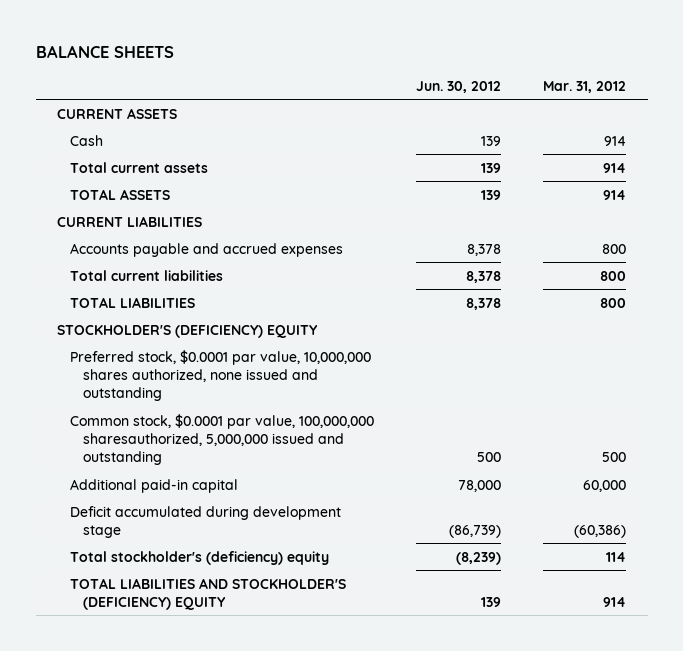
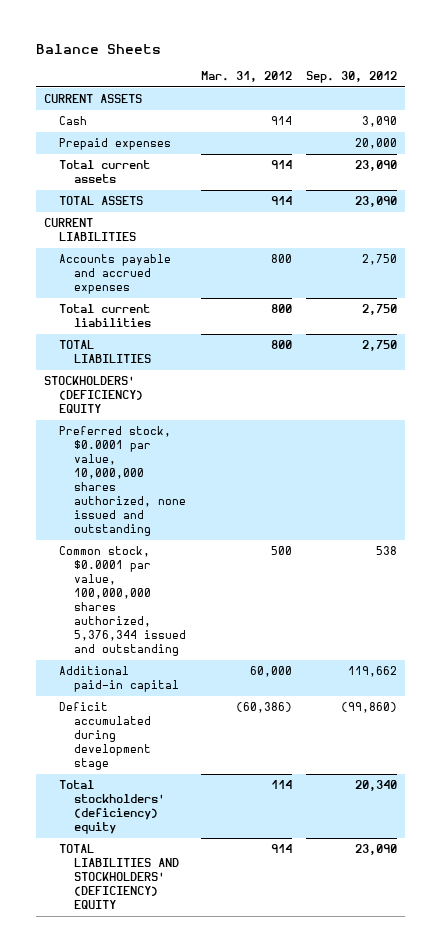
- BALANCE SHEETS
+ Balance Sheets
- | Jun. 30, 2012 | Mar. 31, 2012
+ | Mar. 31, 2012 | Sep. 30, 2012
+ Prepaid expenses | | 20,000
- STOCKHOLDER'S (DEFICIENCY) EQUITY
+ STOCKHOLDERS' (DEFICIENCY) EQUITY
- Common stock, $0.0001 par value, 100,000,000 sharesauthorized, 5,000,000 issued and outstanding | 500 | 500
+ Common stock, $0.0001 par value, 100,000,000 shares authorized, 5,376,344 issued and outstanding | 500 | 538
- Total stockholder's (deficiency) equity | (8,239) | 114
- TOTAL LIABILITIES AND STOCKHOLDER'S (DEFICIENCY) EQUITY | 139 | 914
+ Total stockholders' (deficiency) equity | 114 | 20,340
+ TOTAL LIABILITIES AND STOCKHOLDERS' (DEFICIENCY) EQUITY | 914 | 23,090

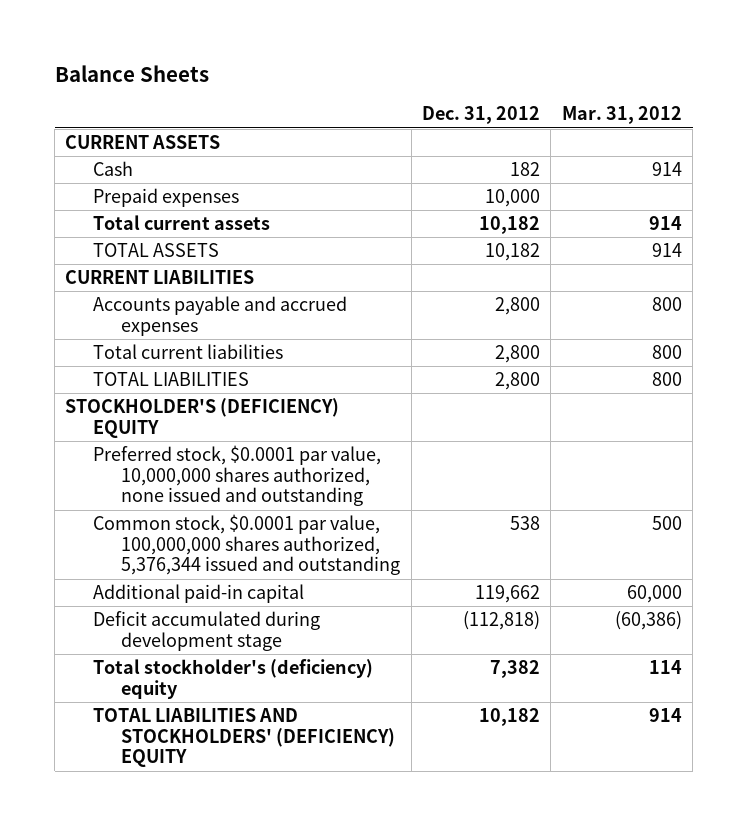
- | Mar. 31, 2012 | Sep. 30, 2012
+ | Dec. 31, 2012 | Mar. 31, 2012
- STOCKHOLDERS' (DEFICIENCY) EQUITY
+ STOCKHOLDER'S (DEFICIENCY) EQUITY
- Total stockholders' (deficiency) equity | 114 | 20,340
+ Total stockholder's (deficiency) equity | 7,382 | 114

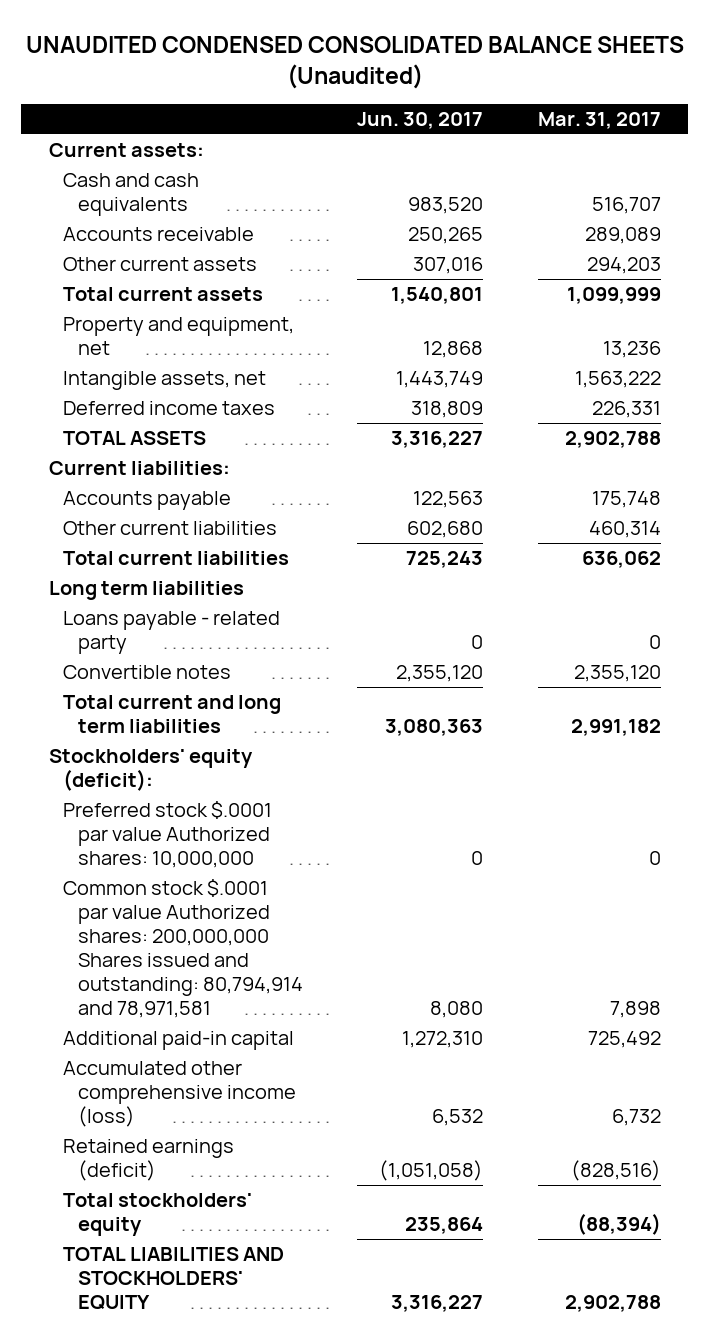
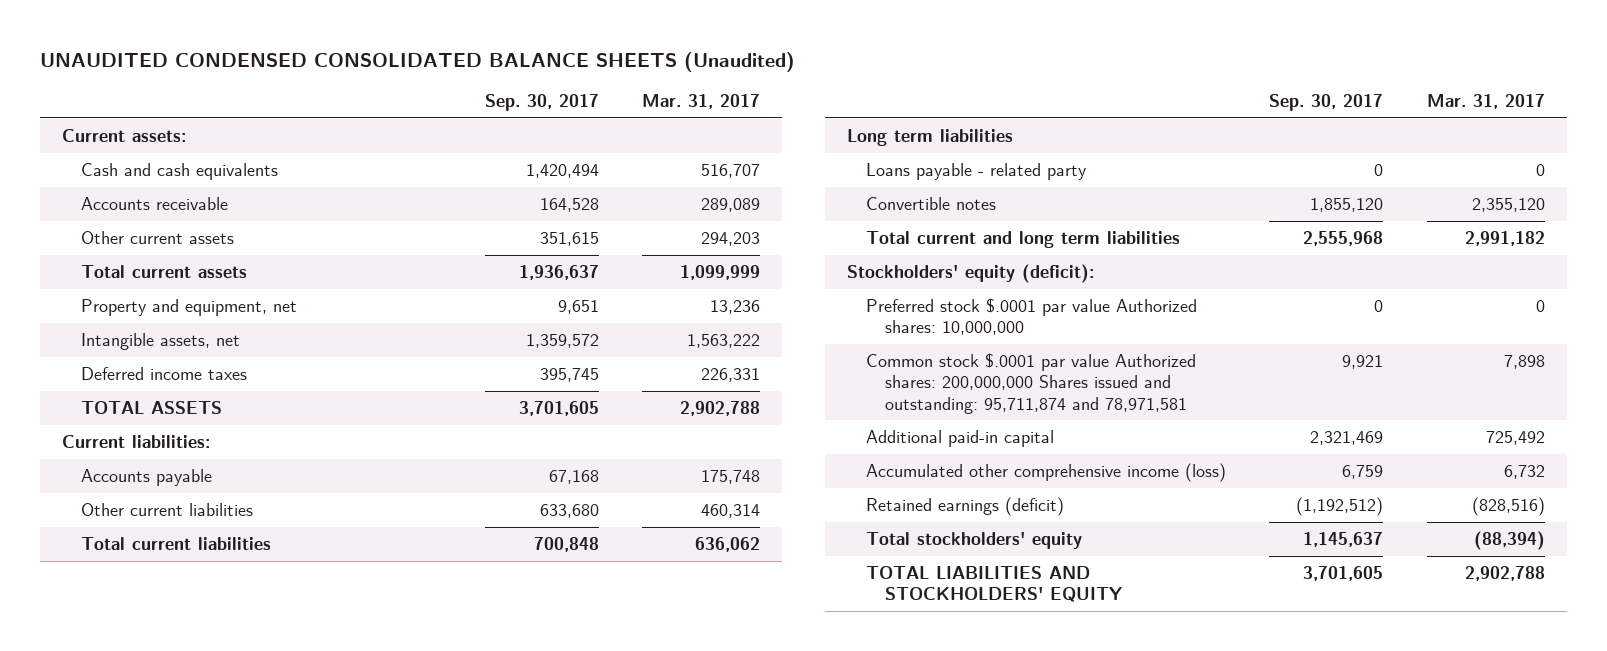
- | Jun. 30, 2017 | Mar. 31, 2017
+ | Sep. 30, 2017 | Mar. 31, 2017
- Common stock $.0001 par value Authorized shares: 200,000,000 Shares issued and outstanding: 80,794,914 and 78,971,581 | 8,080 | 7,898
+ Common stock $.0001 par value Authorized shares: 200,000,000 Shares issued and outstanding: 95,711,874 and 78,971,581 | 9,921 | 7,898

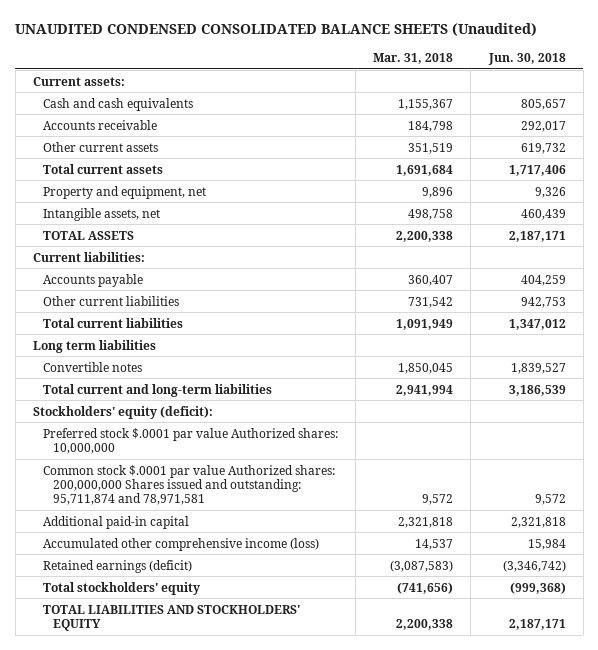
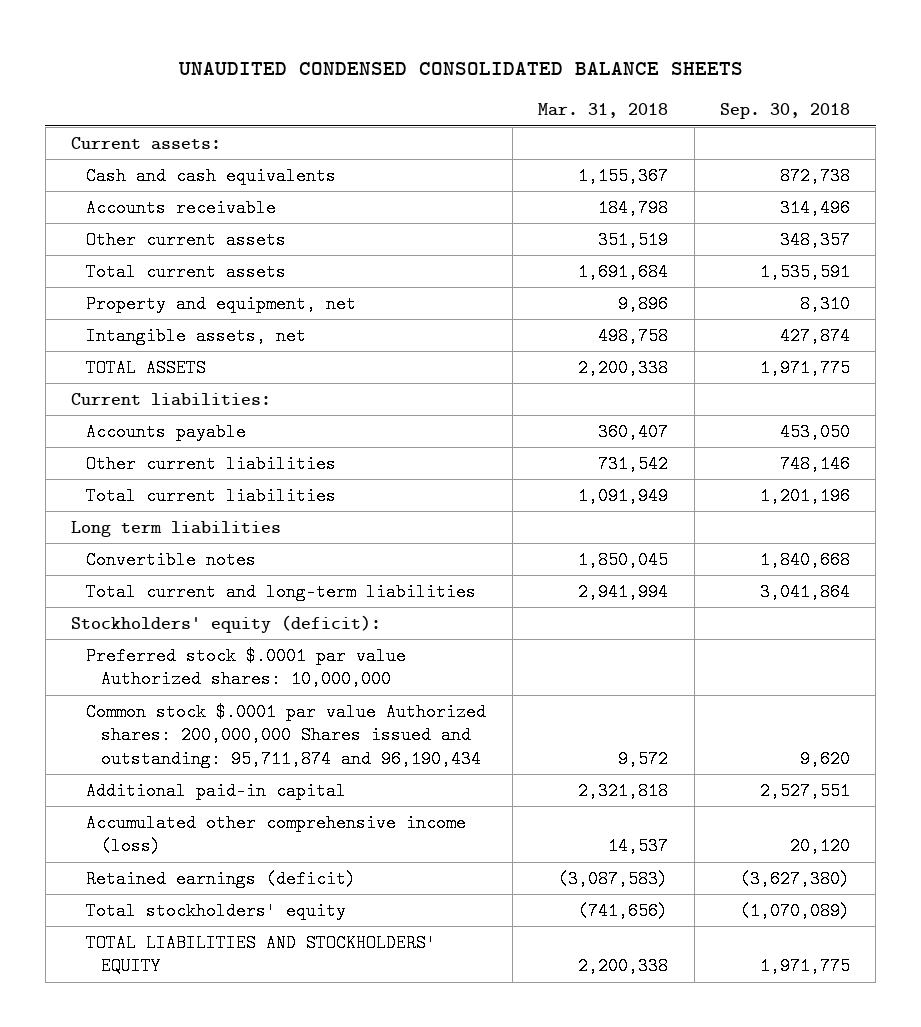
- UNAUDITED CONDENSED CONSOLIDATED BALANCE SHEETS (Unaudited)
+ UNAUDITED CONDENSED CONSOLIDATED BALANCE SHEETS
- | Mar. 31, 2018 | Jun. 30, 2018
+ | Mar. 31, 2018 | Sep. 30, 2018
- Common stock $.0001 par value Authorized shares: 200,000,000 Shares issued and outstanding: 95,711,874 and 78,971,581 | 9,572 | 9,572
+ Common stock $.0001 par value Authorized shares: 200,000,000 Shares issued and outstanding: 95,711,874 and 96,190,434 | 9,572 | 9,620

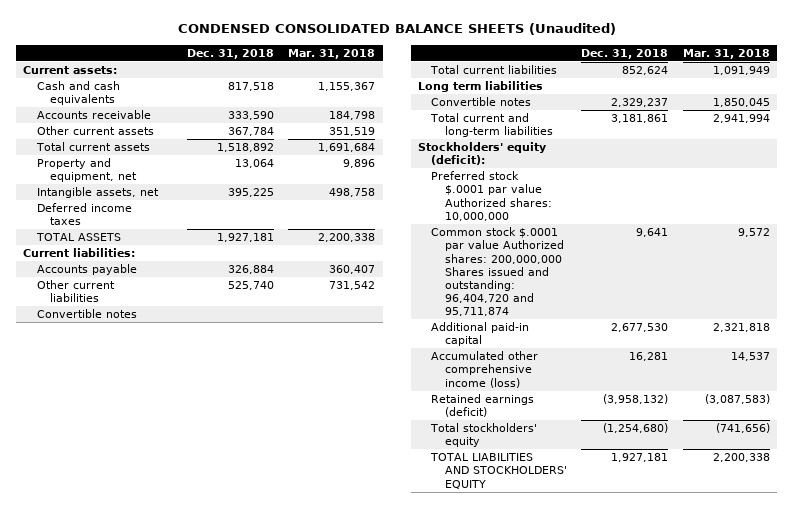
- UNAUDITED CONDENSED CONSOLIDATED BALANCE SHEETS
+ CONDENSED CONSOLIDATED BALANCE SHEETS (Unaudited)
- | Mar. 31, 2018 | Sep. 30, 2018
+ | Dec. 31, 2018 | Mar. 31, 2018
+ Deferred income taxes
+ Convertible notes
- Common stock $.0001 par value Authorized shares: 200,000,000 Shares issued and outstanding: 95,711,874 and 96,190,434 | 9,572 | 9,620
+ Common stock $.0001 par value Authorized shares: 200,000,000 Shares issued and outstanding: 96,404,720 and 95,711,874 | 9,641 | 9,572

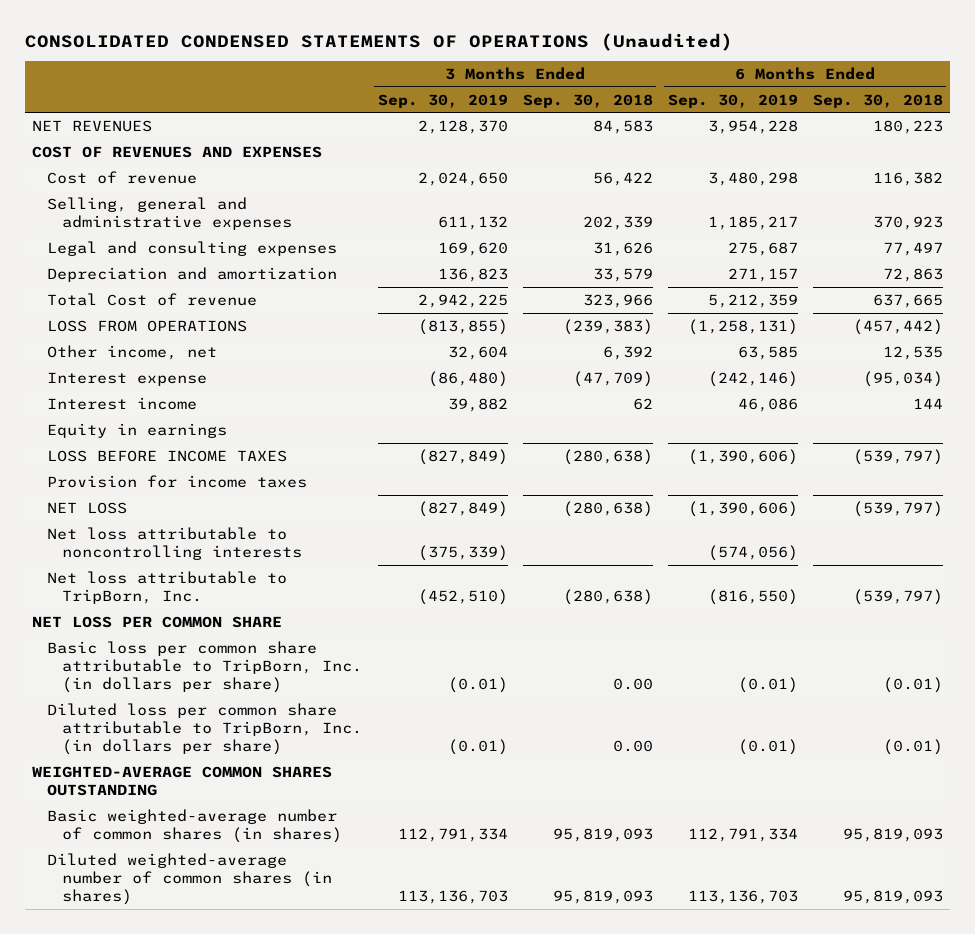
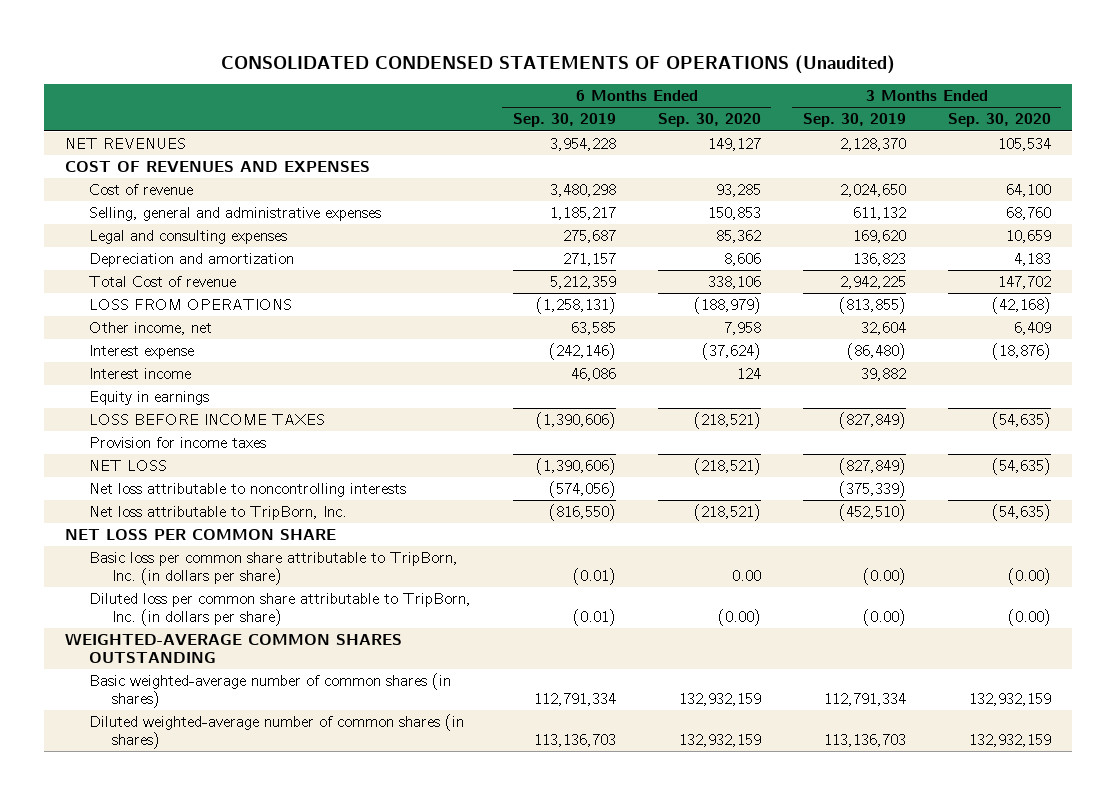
- | 3 Months Ended Sep. 30, 2019 | 3 Months Ended Sep. 30, 2018 | 6 Months Ended Sep. 30, 2019 | 6 Months Ended Sep. 30, 2018
+ | 6 Months Ended Sep. 30, 2019 | 6 Months Ended Sep. 30, 2020 | 3 Months Ended Sep. 30, 2019 | 3 Months Ended Sep. 30, 2020
- Basic loss per common share attributable to TripBorn, Inc. (in dollars per share) | (0.01) | 0.00 | (0.01) | (0.01)
- Diluted loss per common share attributable to TripBorn, Inc. (in dollars per share) | (0.01) | 0.00 | (0.01) | (0.01)
+ Basic loss per common share attributable to TripBorn, Inc. (in dollars per share) | (0.01) | 0.00 | (0.00) | (0.00)
+ Diluted loss per common share attributable to TripBorn, Inc. (in dollars per share) | (0.01) | (0.00) | (0.00) | (0.00)

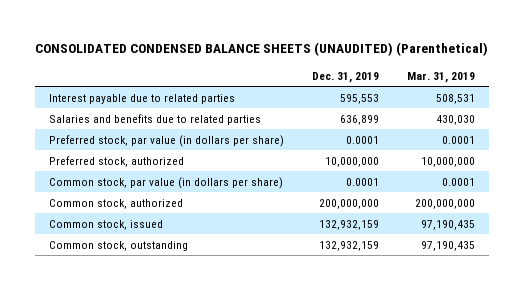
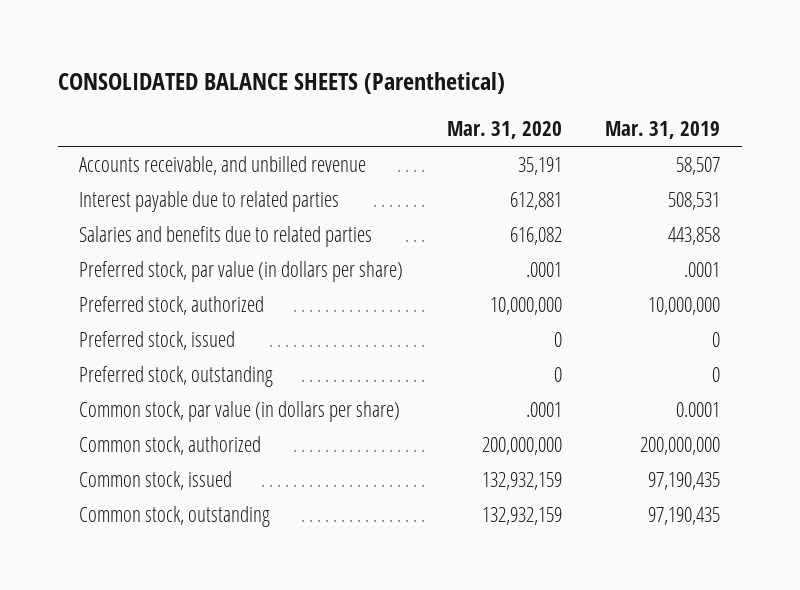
- CONSOLIDATED CONDENSED BALANCE SHEETS (UNAUDITED) (Parenthetical)
+ CONSOLIDATED BALANCE SHEETS (Parenthetical)
- | Dec. 31, 2019 | Mar. 31, 2019
+ | Mar. 31, 2020 | Mar. 31, 2019
+ Accounts receivable, and unbilled revenue | 35,191 | 58,507
- Salaries and benefits due to related parties | 636,899 | 430,030
- Preferred stock, par value (in dollars per share) | 0.0001 | 0.0001
+ Salaries and benefits due to related parties | 616,082 | 443,858
+ Preferred stock, par value (in dollars per share) | .0001 | .0001
+ Preferred stock, issued | 0 | 0
+ Preferred stock, outstanding | 0 | 0

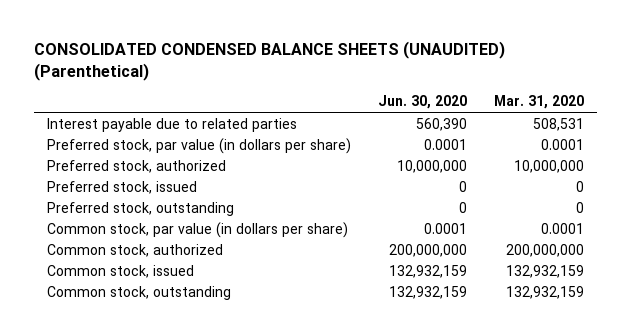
- CONSOLIDATED BALANCE SHEETS (Parenthetical)
+ CONSOLIDATED CONDENSED BALANCE SHEETS (UNAUDITED) (Parenthetical)
- | Mar. 31, 2020 | Mar. 31, 2019
+ | Jun. 30, 2020 | Mar. 31, 2020
- Accounts receivable, and unbilled revenue | 35,191 | 58,507
- Interest payable due to related parties | 612,881 | 508,531
- Salaries and benefits due to related parties | 616,082 | 443,858
- Preferred stock, par value (in dollars per share) | .0001 | .0001
+ Interest payable due to related parties | 560,390 | 508,531
+ Preferred stock, par value (in dollars per share) | 0.0001 | 0.0001
- Common stock, par value (in dollars per share) | .0001 | 0.0001
+ Common stock, par value (in dollars per share) | 0.0001 | 0.0001

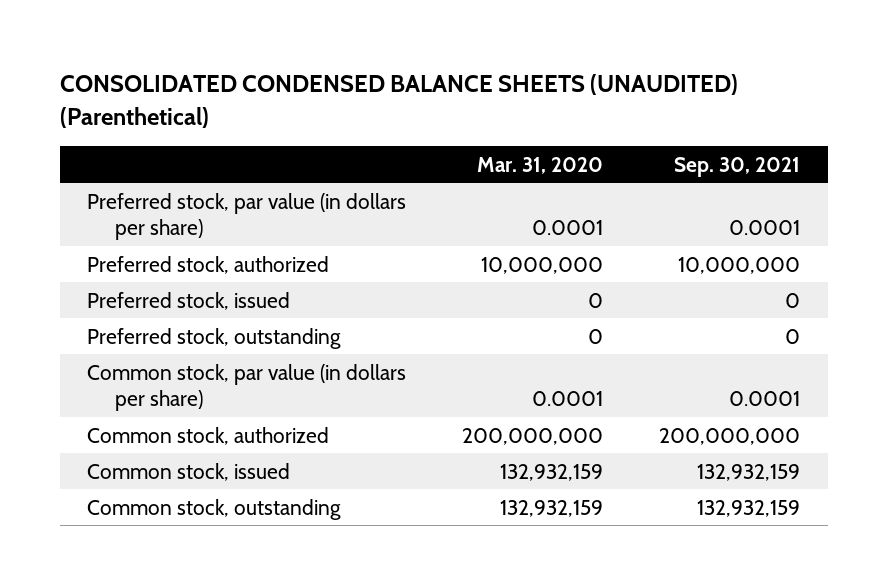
- | Jun. 30, 2020 | Mar. 31, 2020
+ | Mar. 31, 2020 | Sep. 30, 2021
- Interest payable due to related parties | 560,390 | 508,531

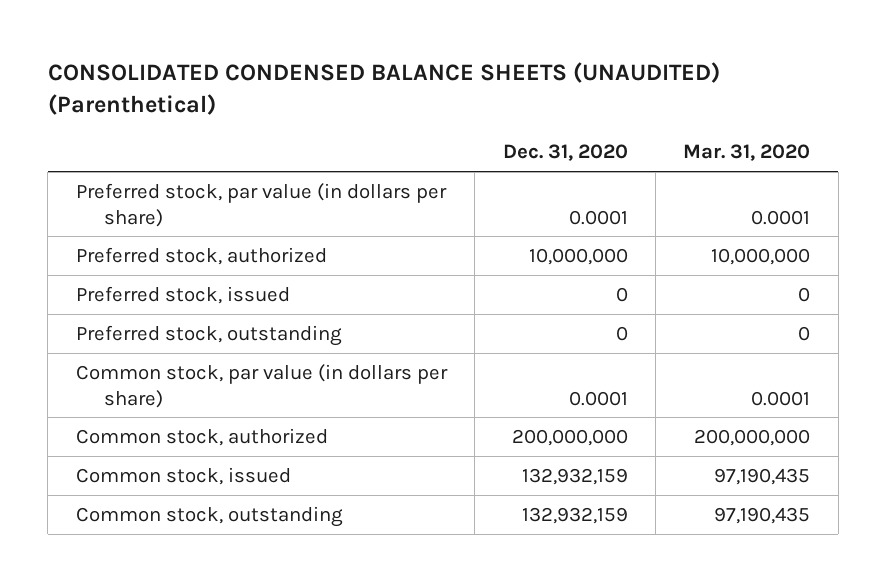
- | Mar. 31, 2020 | Sep. 30, 2021
+ | Dec. 31, 2020 | Mar. 31, 2020
- Common stock, issued | 132,932,159 | 132,932,159
- Common stock, outstanding | 132,932,159 | 132,932,159
+ Common stock, issued | 132,932,159 | 97,190,435
+ Common stock, outstanding | 132,932,159 | 97,190,435

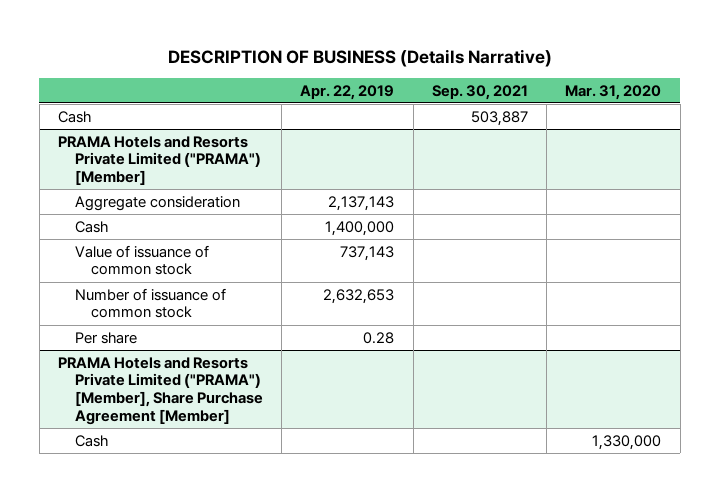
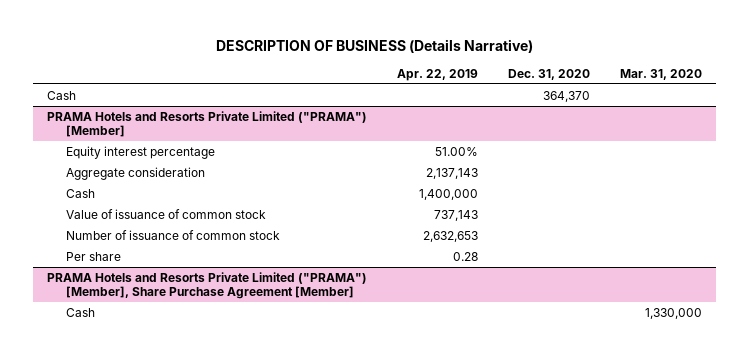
- | Apr. 22, 2019 | Sep. 30, 2021 | Mar. 31, 2020
+ | Apr. 22, 2019 | Dec. 31, 2020 | Mar. 31, 2020
@ PRAMA Hotels and Resorts Private Limited ("PRAMA") [Member]
+ Equity interest percentage | 51.00% | |

